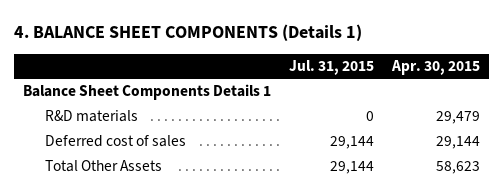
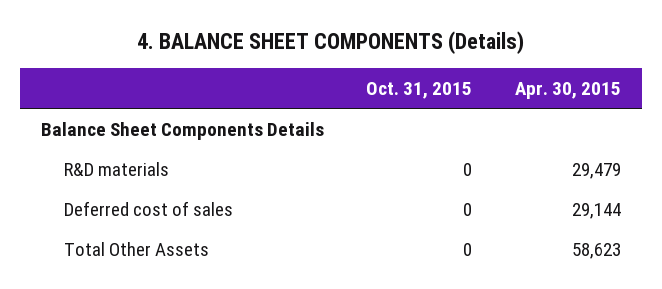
- 4. BALANCE SHEET COMPONENTS (Details 1)
+ 4. BALANCE SHEET COMPONENTS (Details)
- | Jul. 31, 2015 | Apr. 30, 2015
+ | Oct. 31, 2015 | Apr. 30, 2015
- Balance Sheet Components Details 1
+ Balance Sheet Components Details

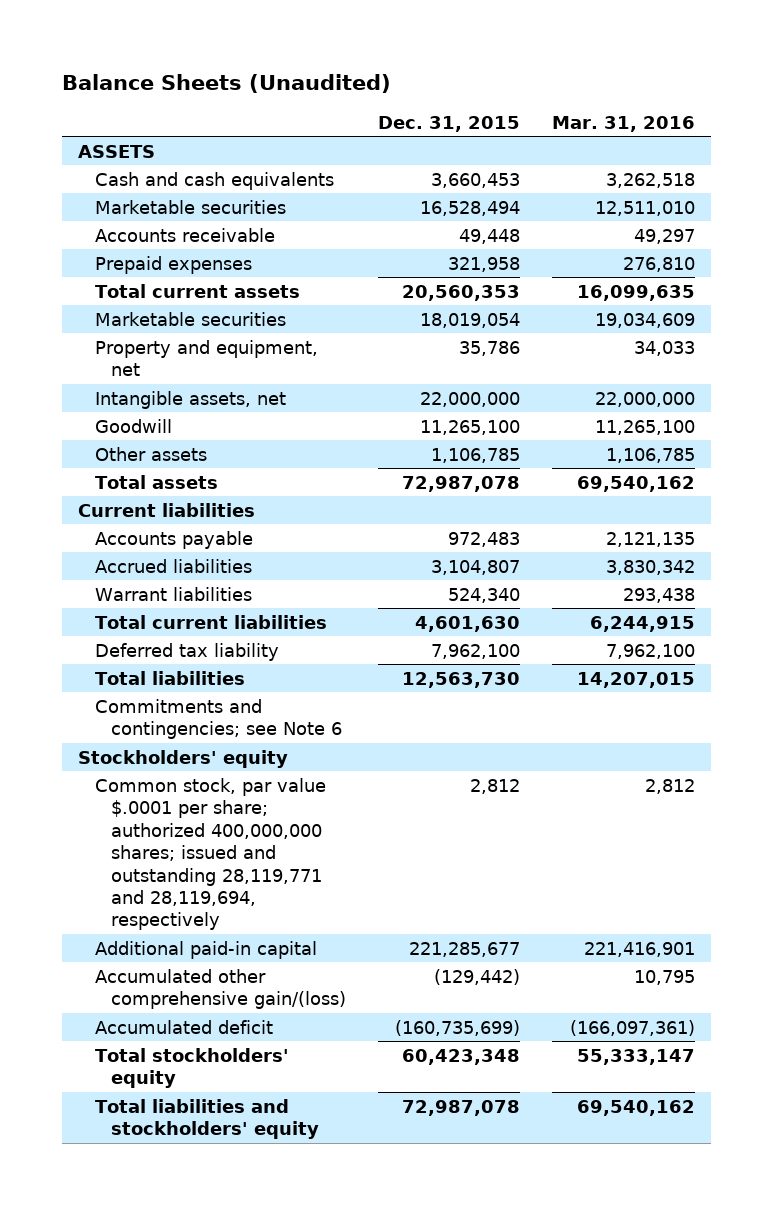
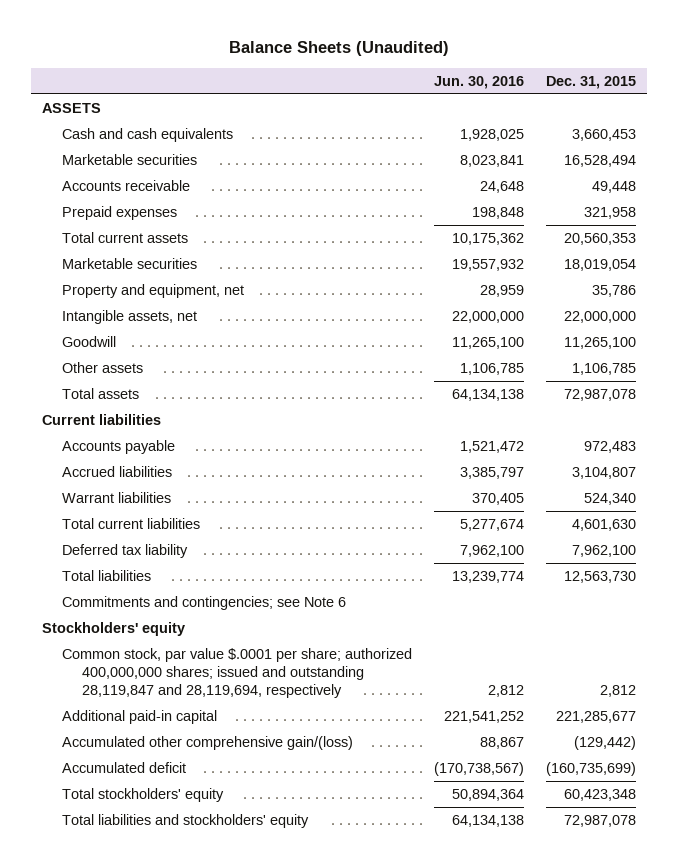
- | Dec. 31, 2015 | Mar. 31, 2016
+ | Jun. 30, 2016 | Dec. 31, 2015
- Common stock, par value $.0001 per share; authorized 400,000,000 shares; issued and outstanding 28,119,771 and 28,119,694, respectively | 2,812 | 2,812
+ Common stock, par value $.0001 per share; authorized 400,000,000 shares; issued and outstanding 28,119,847 and 28,119,694, respectively | 2,812 | 2,812

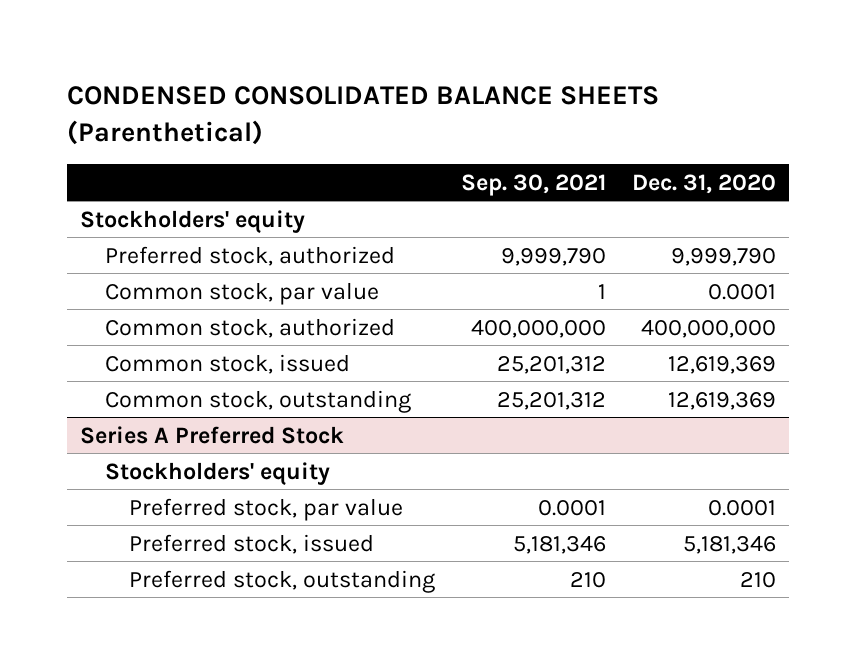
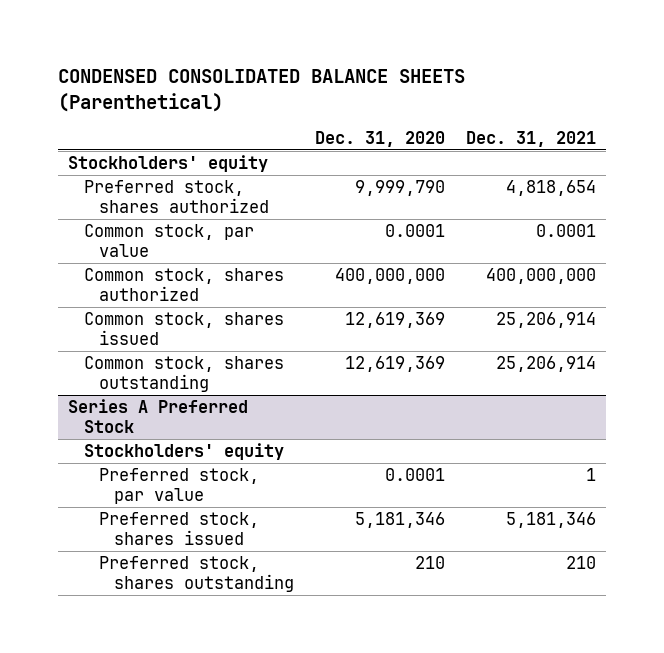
- | Sep. 30, 2021 | Dec. 31, 2020
+ | Dec. 31, 2020 | Dec. 31, 2021
- Preferred stock, authorized | 9,999,790 | 9,999,790
+ Preferred stock, shares authorized | 9,999,790 | 4,818,654
- Common stock, authorized | 400,000,000 | 400,000,000
- Common stock, issued | 25,201,312 | 12,619,369
- Common stock, outstanding | 25,201,312 | 12,619,369
+ Common stock, shares authorized | 400,000,000 | 400,000,000
+ Common stock, shares issued | 12,619,369 | 25,206,914
+ Common stock, shares outstanding | 12,619,369 | 25,206,914
@ Series A Preferred Stock
- Preferred stock, issued | 5,181,346 | 5,181,346
- Preferred stock, outstanding | 210 | 210
+ Preferred stock, shares issued | 5,181,346 | 5,181,346
+ Preferred stock, shares outstanding | 210 | 210

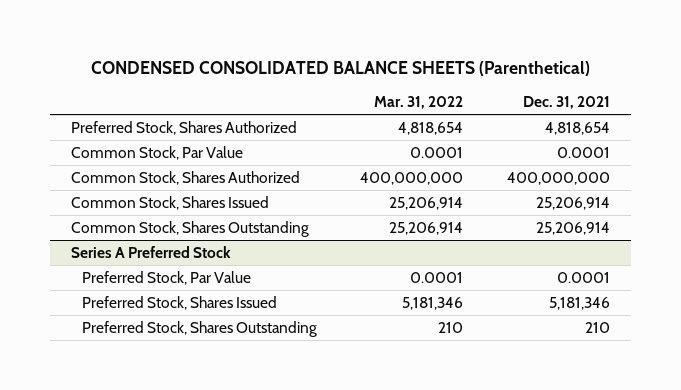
- | Dec. 31, 2020 | Dec. 31, 2021
+ | Mar. 31, 2022 | Dec. 31, 2021
- Stockholders' equity
- Preferred stock, shares authorized | 9,999,790 | 4,818,654
- Common stock, par value | 0.0001 | 0.0001
- Common stock, shares authorized | 400,000,000 | 400,000,000
- Common stock, shares issued | 12,619,369 | 25,206,914
- Common stock, shares outstanding | 12,619,369 | 25,206,914
+ Preferred Stock, Shares Authorized | 4,818,654 | 4,818,654
+ Common Stock, Par Value | 0.0001 | 0.0001
+ Common Stock, Shares Authorized | 400,000,000 | 400,000,000
+ Common Stock, Shares Issued | 25,206,914 | 25,206,914
+ Common Stock, Shares Outstanding | 25,206,914 | 25,206,914
@ Series A Preferred Stock
- Stockholders' equity
- Preferred stock, par value | 0.0001 | 1
- Preferred stock, shares issued | 5,181,346 | 5,181,346
- Preferred stock, shares outstanding | 210 | 210
+ Preferred Stock, Par Value | 0.0001 | 0.0001
+ Preferred Stock, Shares Issued | 5,181,346 | 5,181,346
+ Preferred Stock, Shares Outstanding | 210 | 210

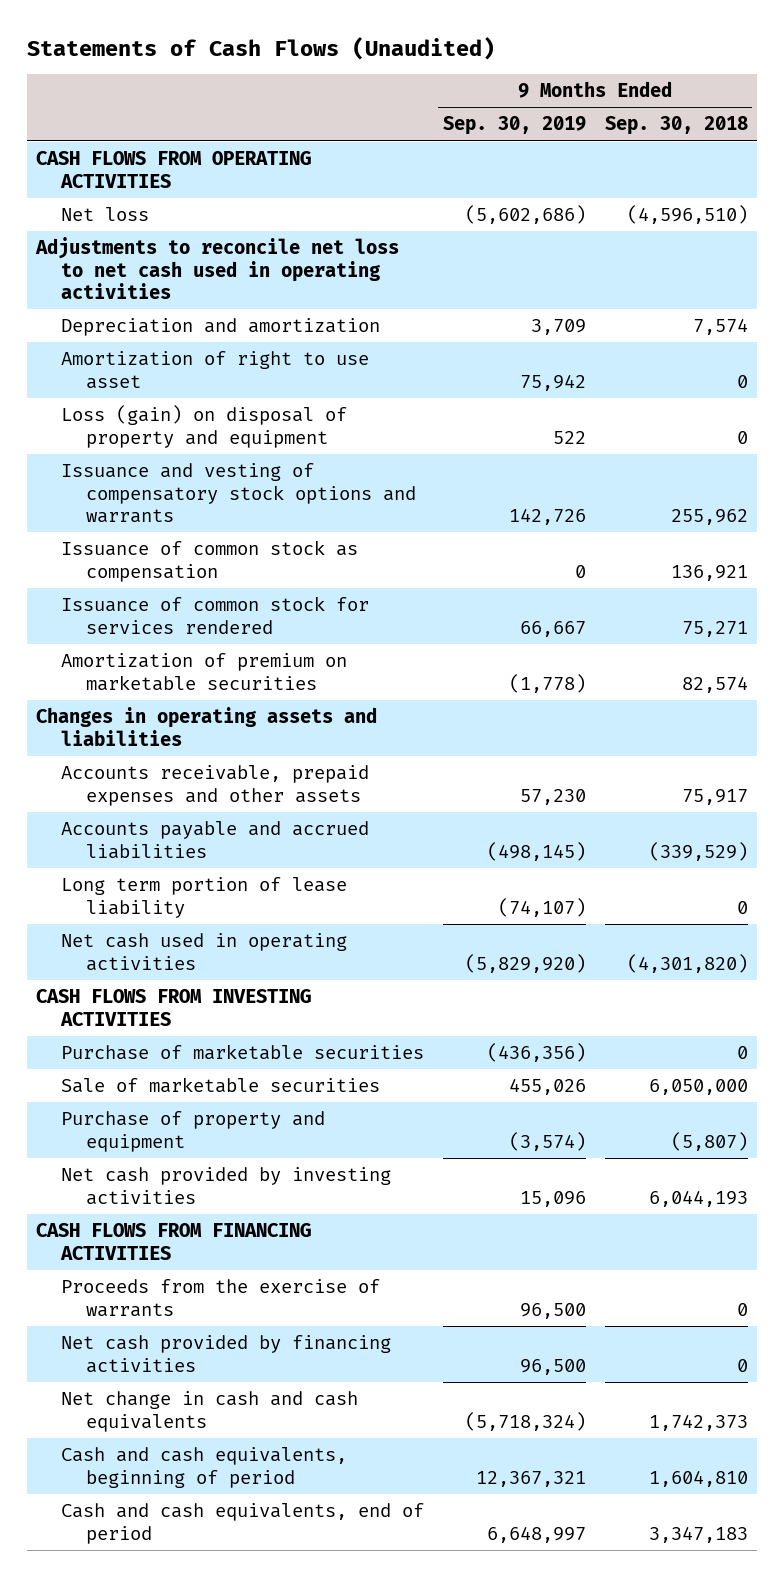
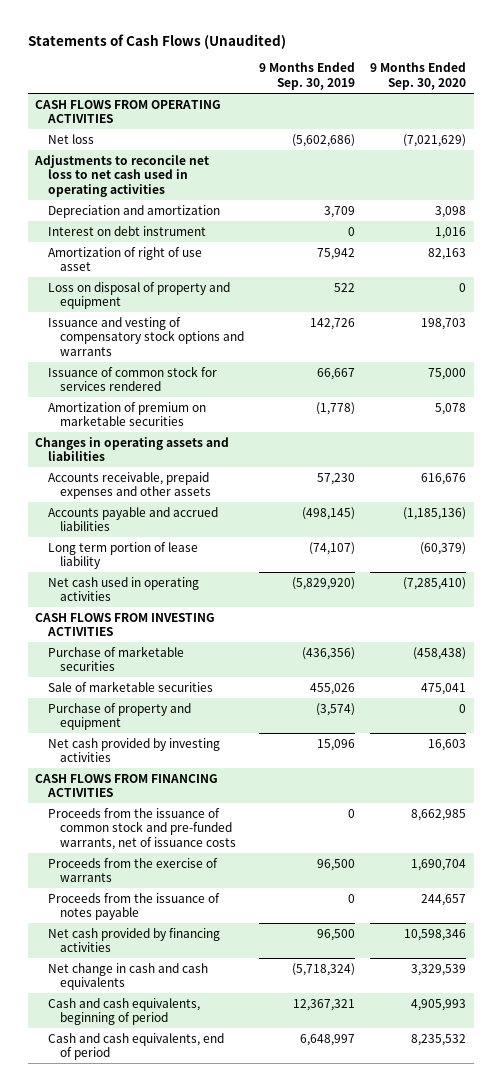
- | 9 Months Ended Sep. 30, 2019 | 9 Months Ended Sep. 30, 2018
+ | 9 Months Ended Sep. 30, 2019 | 9 Months Ended Sep. 30, 2020
- Amortization of right to use asset | 75,942 | 0
- Loss (gain) on disposal of property and equipment | 522 | 0
+ Interest on debt instrument | 0 | 1,016
+ Amortization of right of use asset | 75,942 | 82,163
+ Loss on disposal of property and equipment | 522 | 0
- Issuance of common stock as compensation | 0 | 136,921
+ Proceeds from the issuance of common stock and pre-funded warrants, net of issuance costs | 0 | 8,662,985
+ Proceeds from the issuance of notes payable | 0 | 244,657

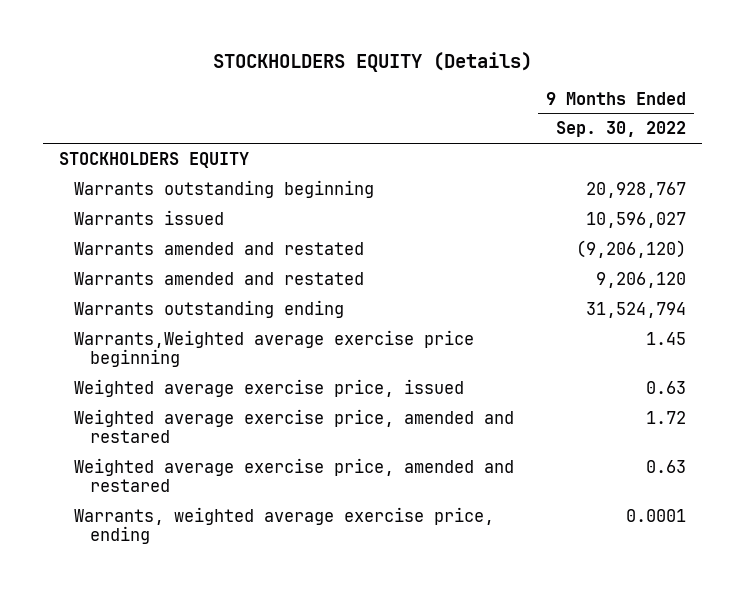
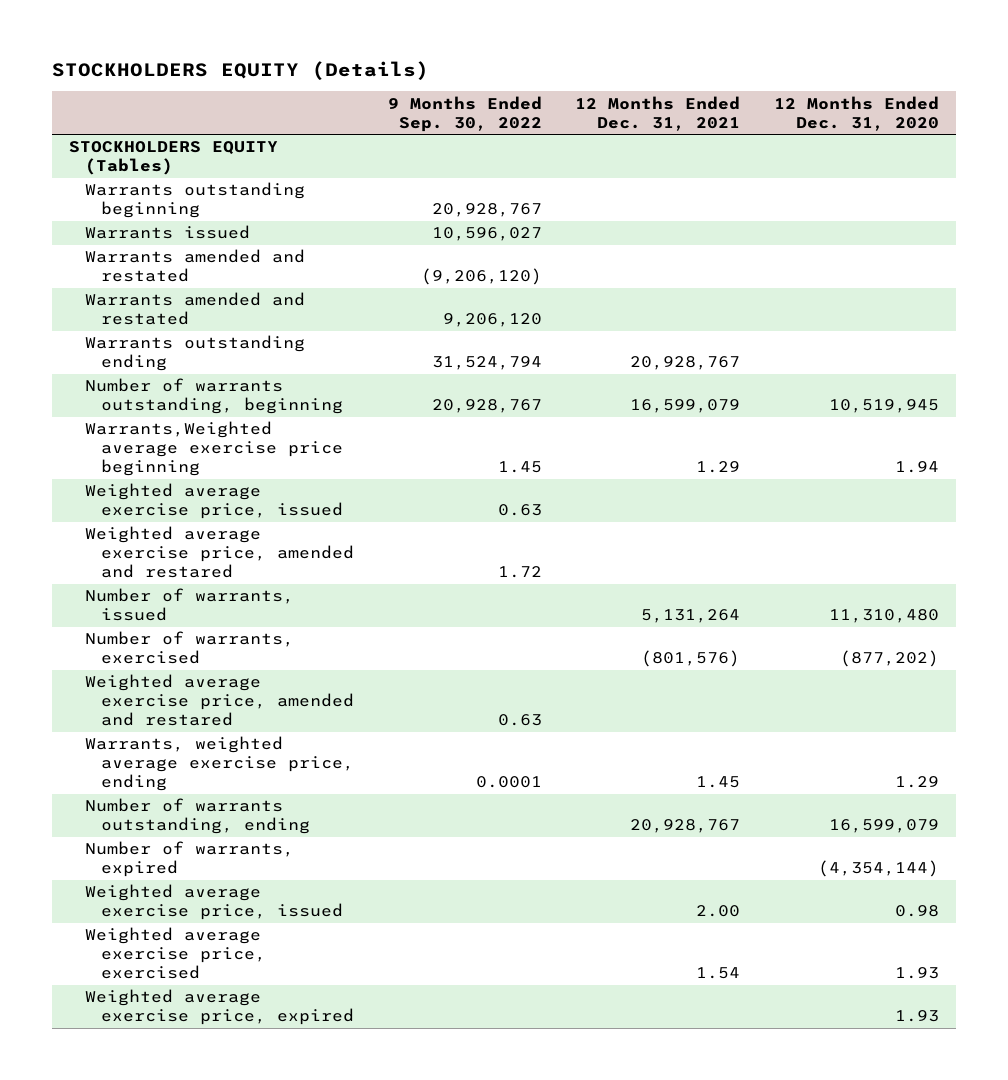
- | 9 Months Ended Sep. 30, 2022
+ | 9 Months Ended Sep. 30, 2022 | 12 Months Ended Dec. 31, 2021 | 12 Months Ended Dec. 31, 2020
- STOCKHOLDERS EQUITY
+ STOCKHOLDERS EQUITY (Tables)
+ Number of warrants outstanding, beginning | 20,928,767 | 16,599,079 | 10,519,945
+ Number of warrants, issued | | 5,131,264 | 11,310,480
+ Number of warrants, exercised | | (801,576) | (877,202)
+ Number of warrants outstanding, ending | | 20,928,767 | 16,599,079
+ Number of warrants, expired | | | (4,354,144)
+ Weighted average exercise price, issued | | 2.00 | 0.98
+ Weighted average exercise price, exercised | | 1.54 | 1.93
+ Weighted average exercise price, expired | | | 1.93

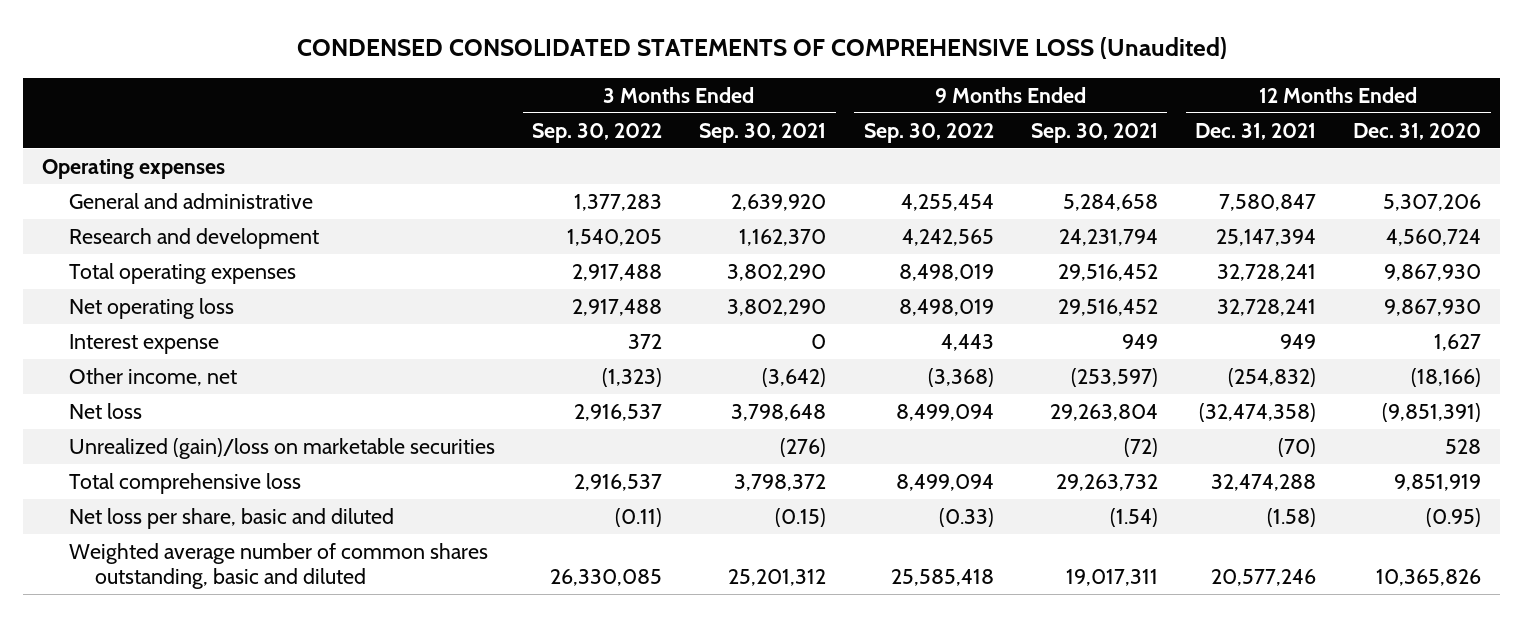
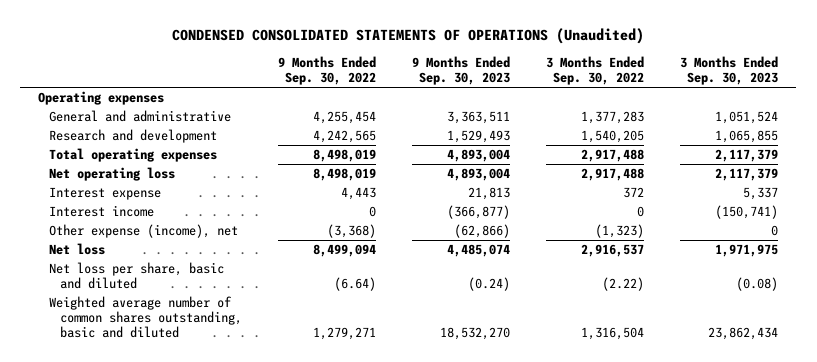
- CONDENSED CONSOLIDATED STATEMENTS OF COMPREHENSIVE LOSS (Unaudited)
+ CONDENSED CONSOLIDATED STATEMENTS OF OPERATIONS (Unaudited)
- | 3 Months Ended Sep. 30, 2022 | 3 Months Ended Sep. 30, 2021 | 9 Months Ended Sep. 30, 2022 | 9 Months Ended Sep. 30, 2021 | 12 Months Ended Dec. 31, 2021 | 12 Months Ended Dec. 31, 2020
+ | 9 Months Ended Sep. 30, 2022 | 9 Months Ended Sep. 30, 2023 | 3 Months Ended Sep. 30, 2022 | 3 Months Ended Sep. 30, 2023
- Other income, net | (1,323) | (3,642) | (3,368) | (253,597) | (254,832) | (18,166)
+ Interest income | 0 | (366,877) | 0 | (150,741)
+ Other expense (income), net | (3,368) | (62,866) | (1,323) | 0
- Unrealized (gain)/loss on marketable securities | | (276) | | (72) | (70) | 528
- Total comprehensive loss | 2,916,537 | 3,798,372 | 8,499,094 | 29,263,732 | 32,474,288 | 9,851,919
- Net loss per share, basic and diluted | (0.11) | (0.15) | (0.33) | (1.54) | (1.58) | (0.95)
- Weighted average number of common shares outstanding, basic and diluted | 26,330,085 | 25,201,312 | 25,585,418 | 19,017,311 | 20,577,246 | 10,365,826
+ Net loss per share, basic and diluted | (6.64) | (0.24) | (2.22) | (0.08)
+ Weighted average number of common shares outstanding, basic and diluted | 1,279,271 | 18,532,270 | 1,316,504 | 23,862,434

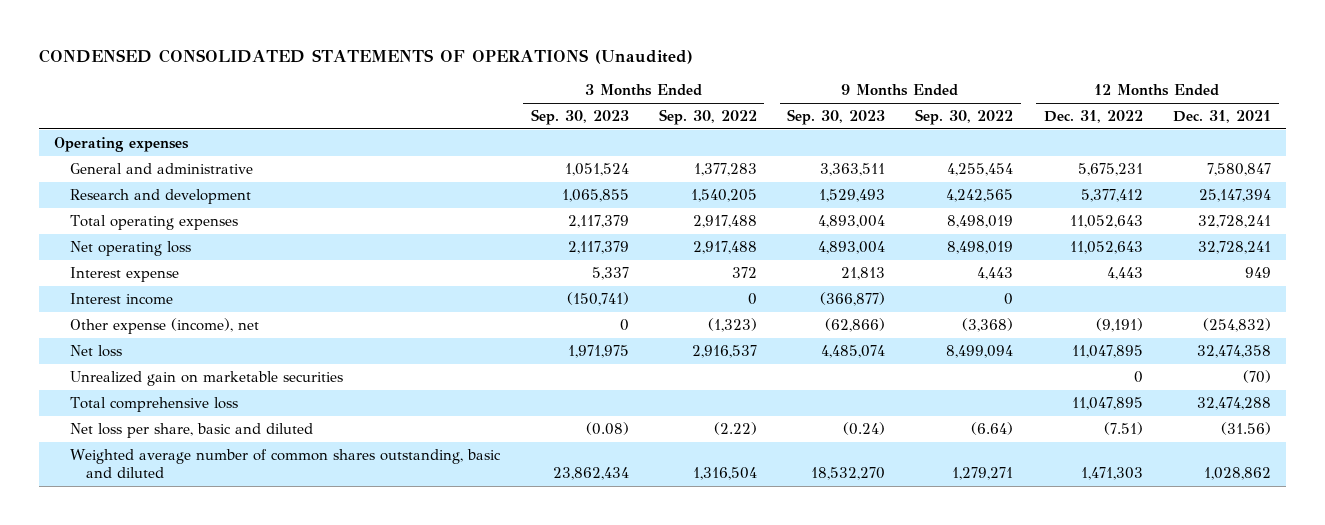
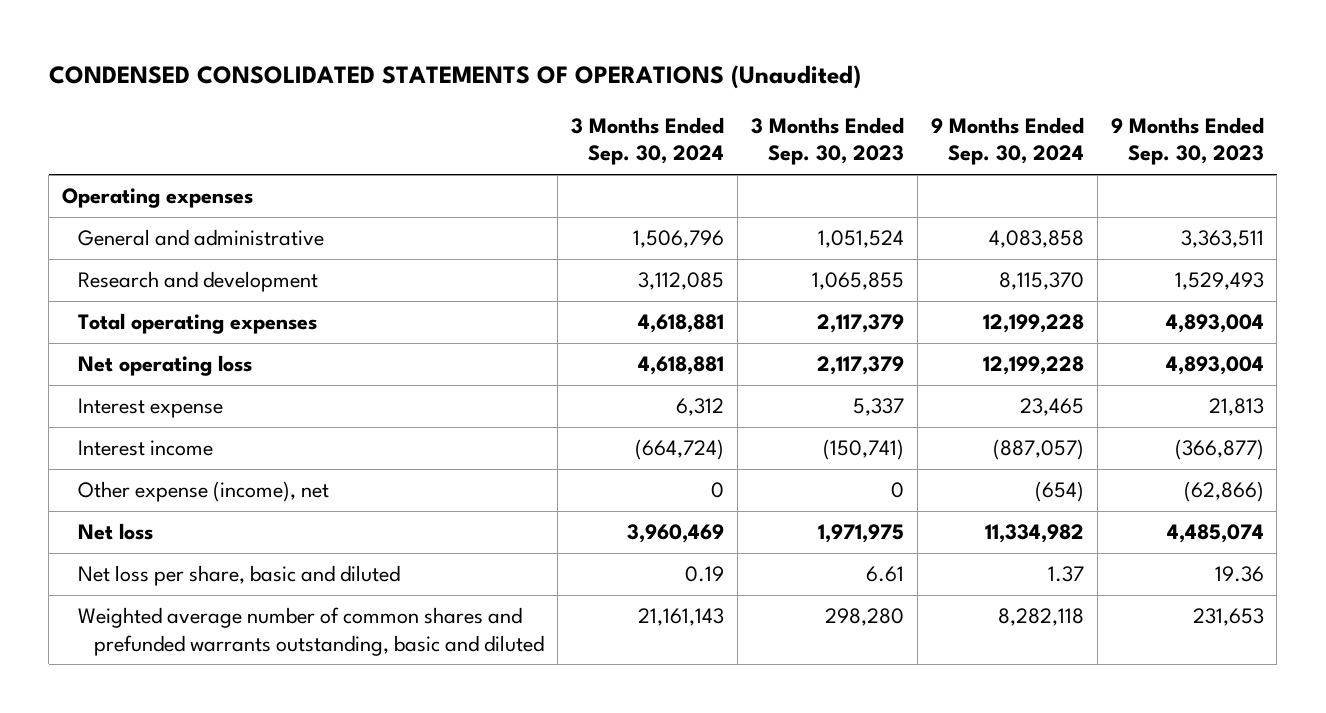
- | 3 Months Ended Sep. 30, 2023 | 3 Months Ended Sep. 30, 2022 | 9 Months Ended Sep. 30, 2023 | 9 Months Ended Sep. 30, 2022 | 12 Months Ended Dec. 31, 2022 | 12 Months Ended Dec. 31, 2021
+ | 3 Months Ended Sep. 30, 2024 | 3 Months Ended Sep. 30, 2023 | 9 Months Ended Sep. 30, 2024 | 9 Months Ended Sep. 30, 2023
- Unrealized gain on marketable securities | | | | | 0 | (70)
- Total comprehensive loss | | | | | 11,047,895 | 32,474,288
- Net loss per share, basic and diluted | (0.08) | (2.22) | (0.24) | (6.64) | (7.51) | (31.56)
- Weighted average number of common shares outstanding, basic and diluted | 23,862,434 | 1,316,504 | 18,532,270 | 1,279,271 | 1,471,303 | 1,028,862
+ Net loss per share, basic and diluted | 0.19 | 6.61 | 1.37 | 19.36
+ Weighted average number of common shares and prefunded warrants outstanding, basic and diluted | 21,161,143 | 298,280 | 8,282,118 | 231,653

